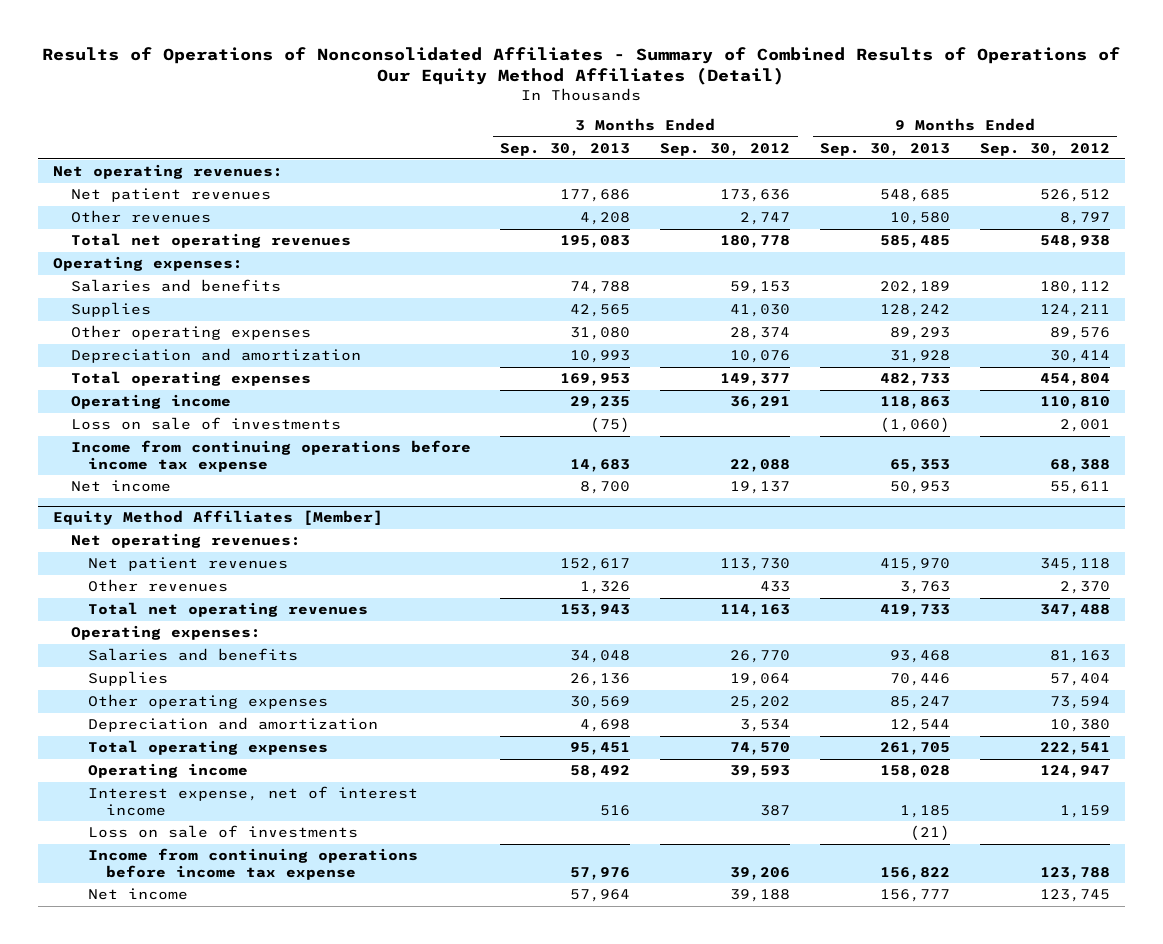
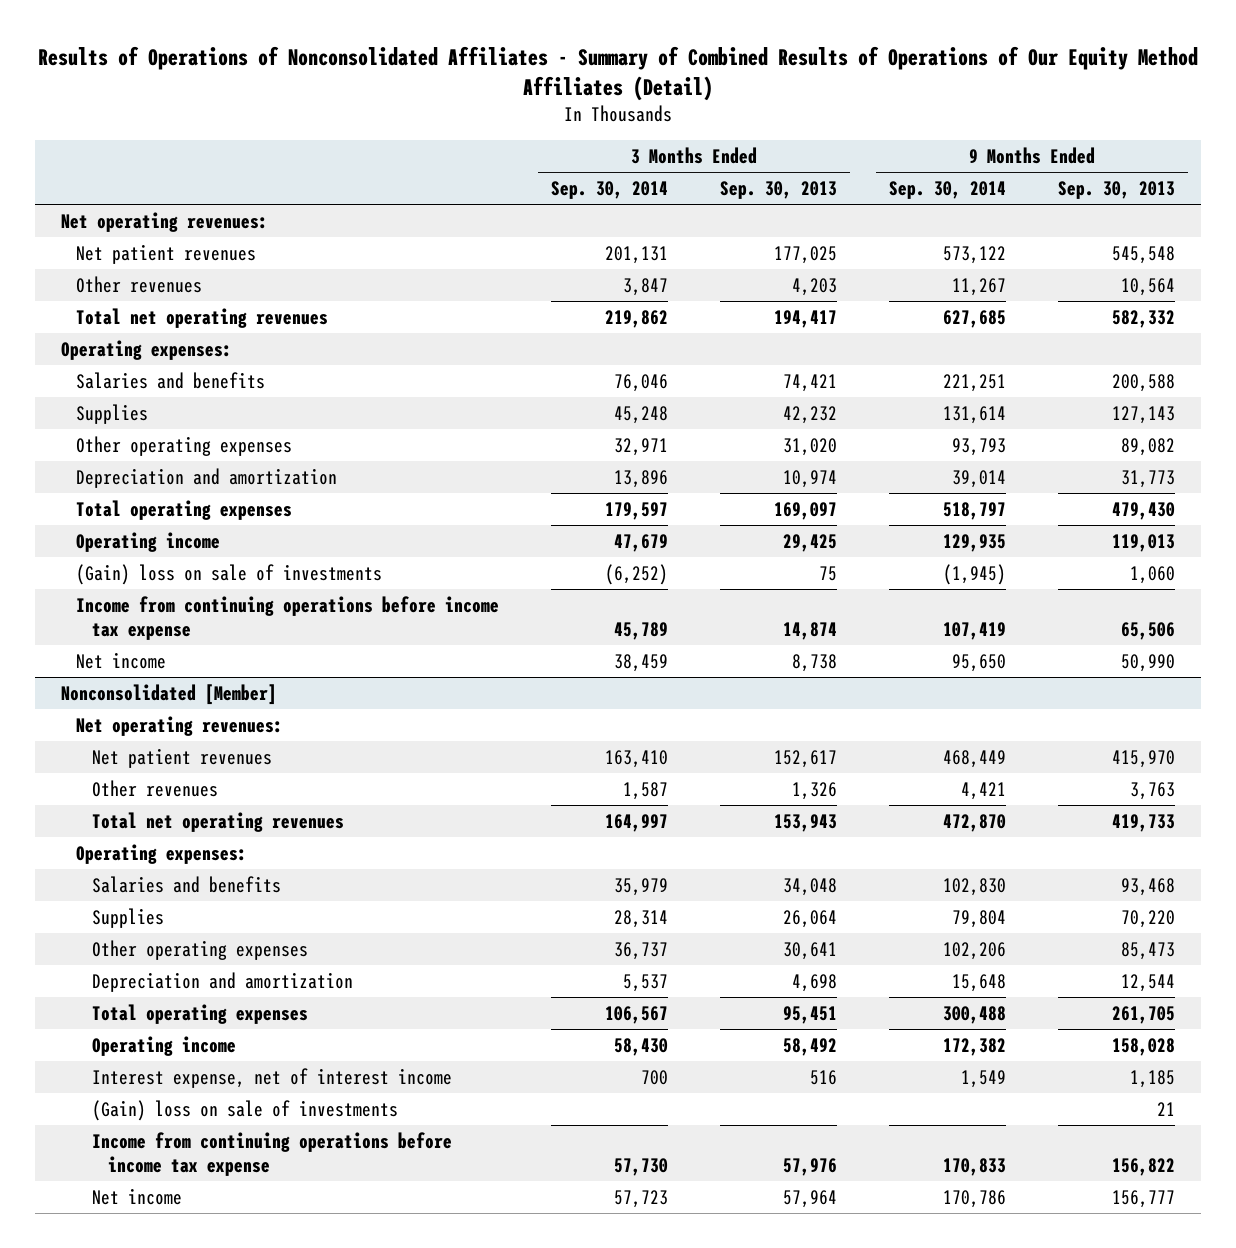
- | 3 Months Ended Sep. 30, 2013 | 3 Months Ended Sep. 30, 2012 | 9 Months Ended Sep. 30, 2013 | 9 Months Ended Sep. 30, 2012
+ | 3 Months Ended Sep. 30, 2014 | 3 Months Ended Sep. 30, 2013 | 9 Months Ended Sep. 30, 2014 | 9 Months Ended Sep. 30, 2013
- Net patient revenues | 177,686 | 173,636 | 548,685 | 526,512
- Other revenues | 4,208 | 2,747 | 10,580 | 8,797
- Total net operating revenues | 195,083 | 180,778 | 585,485 | 548,938
+ Net patient revenues | 201,131 | 177,025 | 573,122 | 545,548
+ Other revenues | 3,847 | 4,203 | 11,267 | 10,564
+ Total net operating revenues | 219,862 | 194,417 | 627,685 | 582,332
- Salaries and benefits | 74,788 | 59,153 | 202,189 | 180,112
- Supplies | 42,565 | 41,030 | 128,242 | 124,211
- Other operating expenses | 31,080 | 28,374 | 89,293 | 89,576
- Depreciation and amortization | 10,993 | 10,076 | 31,928 | 30,414
- Total operating expenses | 169,953 | 149,377 | 482,733 | 454,804
- Operating income | 29,235 | 36,291 | 118,863 | 110,810
- Loss on sale of investments | (75) | | (1,060) | 2,001
- Income from continuing operations before income tax expense | 14,683 | 22,088 | 65,353 | 68,388
- Net income | 8,700 | 19,137 | 50,953 | 55,611
- Equity Method Affiliates [Member]
+ Salaries and benefits | 76,046 | 74,421 | 221,251 | 200,588
+ Supplies | 45,248 | 42,232 | 131,614 | 127,143
+ Other operating expenses | 32,971 | 31,020 | 93,793 | 89,082
+ Depreciation and amortization | 13,896 | 10,974 | 39,014 | 31,773
+ Total operating expenses | 179,597 | 169,097 | 518,797 | 479,430
+ Operating income | 47,679 | 29,425 | 129,935 | 119,013
+ (Gain) loss on sale of investments | (6,252) | 75 | (1,945) | 1,060
+ Income from continuing operations before income tax expense | 45,789 | 14,874 | 107,419 | 65,506
+ Net income | 38,459 | 8,738 | 95,650 | 50,990
+ Nonconsolidated [Member]
- Supplies | 26,136 | 19,064 | 70,446 | 57,404
- Other operating expenses | 30,569 | 25,202 | 85,247 | 73,594
+ Supplies | 28,314 | 26,064 | 79,804 | 70,220
+ Other operating expenses | 36,737 | 30,641 | 102,206 | 85,473
- Loss on sale of investments | | | (21) |
+ (Gain) loss on sale of investments | | | | 21

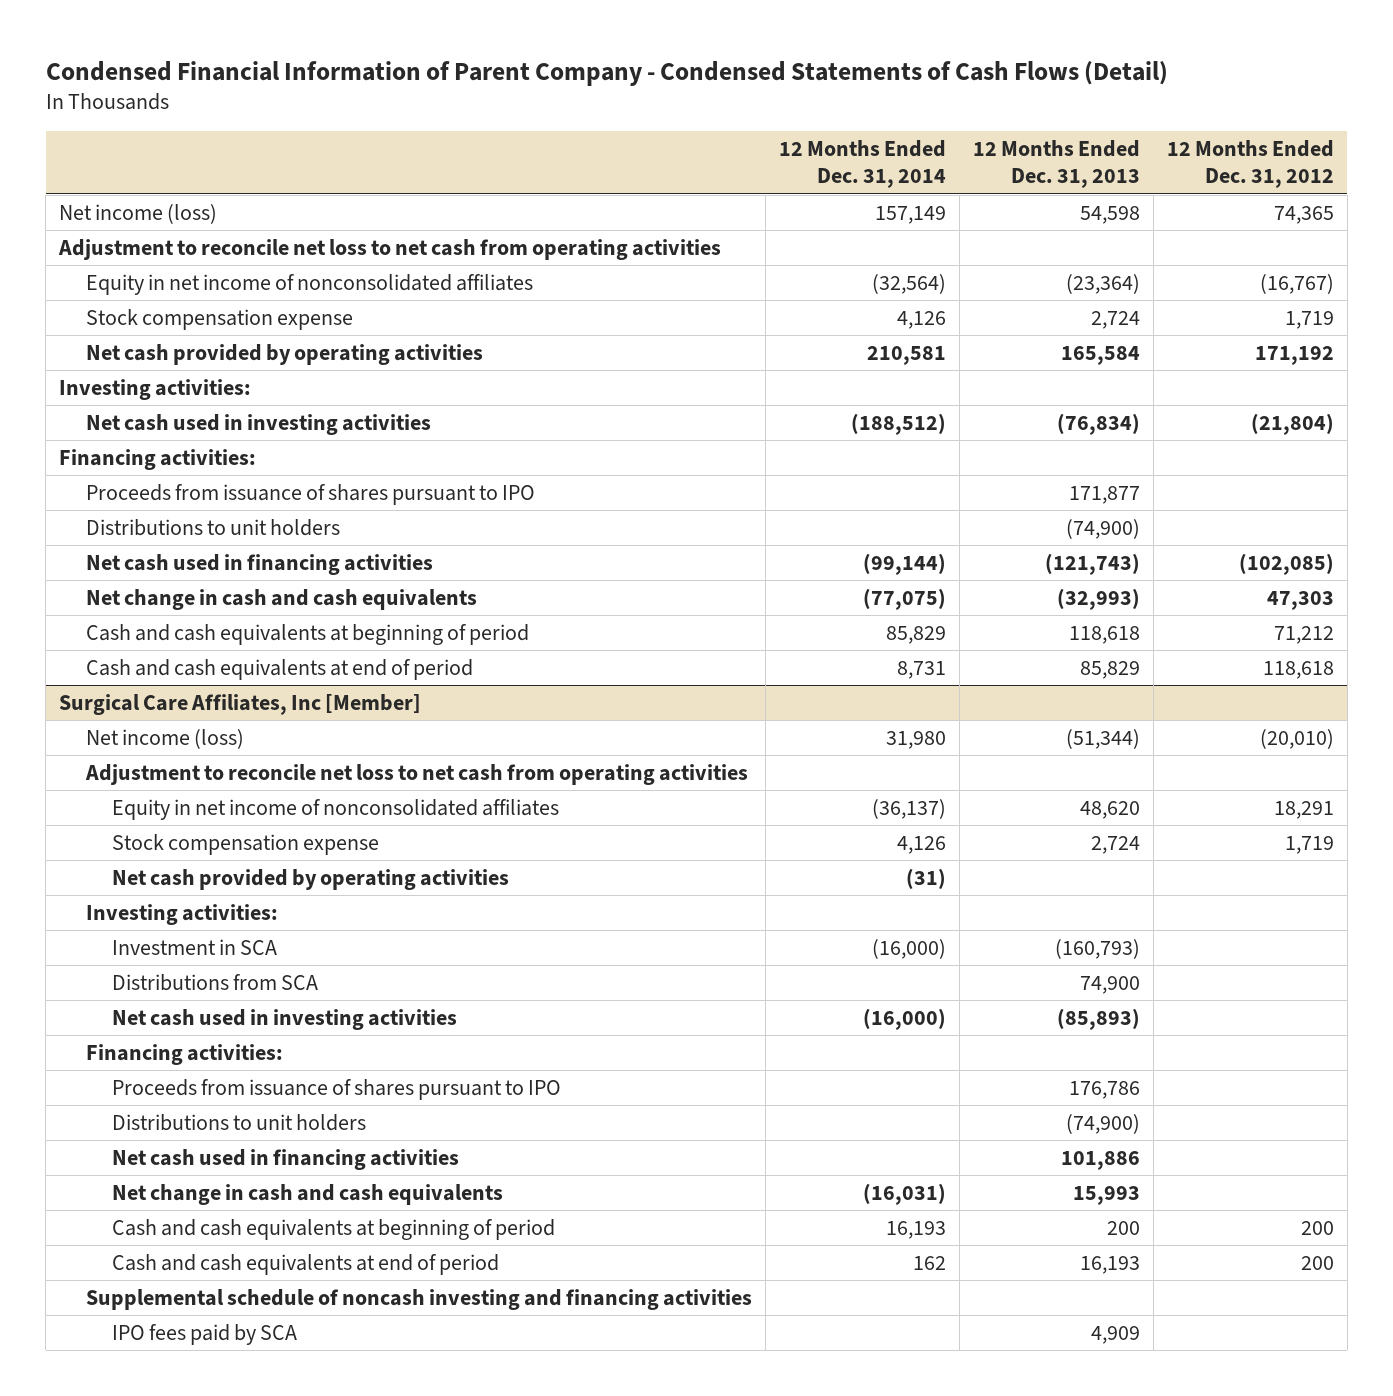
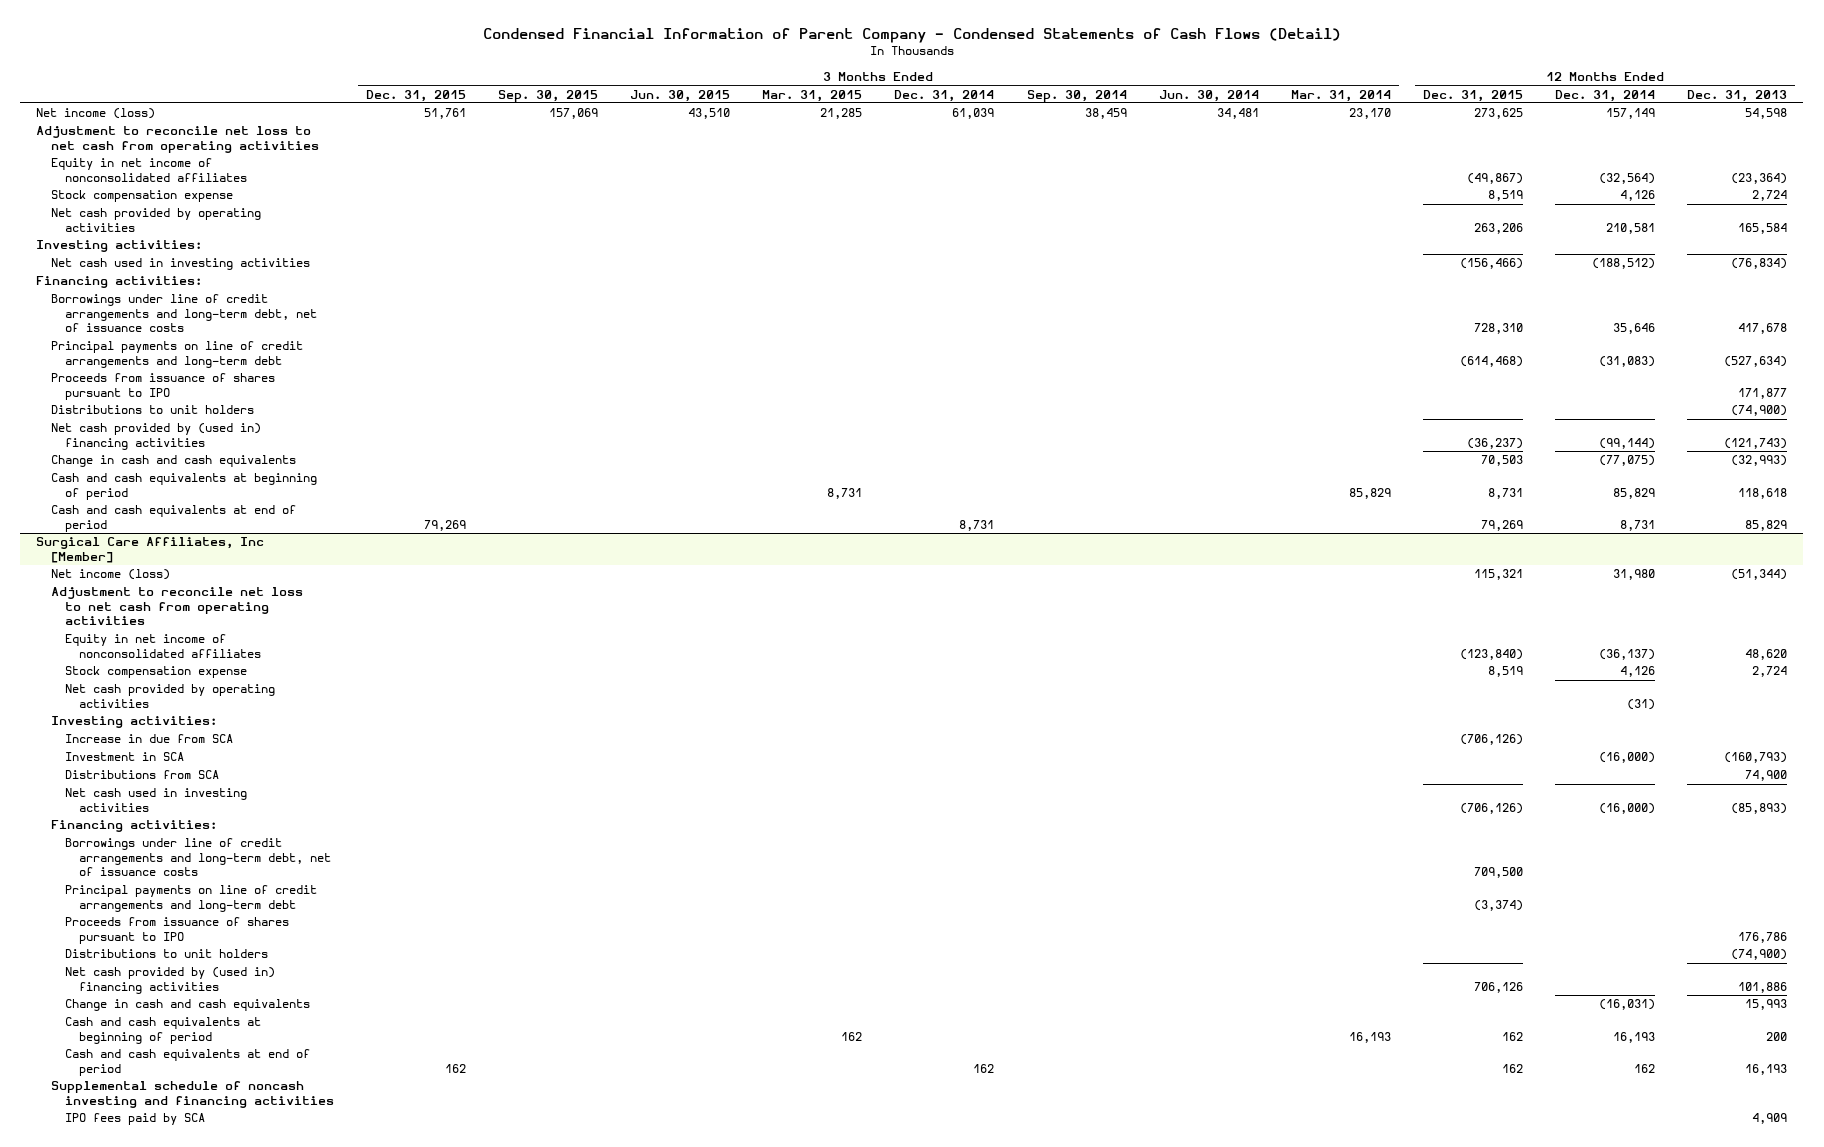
- | 12 Months Ended Dec. 31, 2014 | 12 Months Ended Dec. 31, 2013 | 12 Months Ended Dec. 31, 2012
+ | 3 Months Ended Dec. 31, 2015 | 3 Months Ended Sep. 30, 2015 | 3 Months Ended Jun. 30, 2015 | 3 Months Ended Mar. 31, 2015 | 3 Months Ended Dec. 31, 2014 | 3 Months Ended Sep. 30, 2014 | 3 Months Ended Jun. 30, 2014 | 3 Months Ended Mar. 31, 2014 | 12 Months Ended Dec. 31, 2015 | 12 Months Ended Dec. 31, 2014 | 12 Months Ended Dec. 31, 2013
+ Borrowings under line of credit arrangements and long-term debt, net of issuance costs | | | | | | | | | 728,310 | 35,646 | 417,678
+ Principal payments on line of credit arrangements and long-term debt | | | | | | | | | (614,468) | (31,083) | (527,634)
- Net cash used in financing activities | (99,144) | (121,743) | (102,085)
- Net change in cash and cash equivalents | (77,075) | (32,993) | 47,303
+ Net cash provided by (used in) financing activities | | | | | | | | | (36,237) | (99,144) | (121,743)
+ Change in cash and cash equivalents | | | | | | | | | 70,503 | (77,075) | (32,993)
@ Surgical Care Affiliates, Inc [Member]
+ Increase in due from SCA | | | | | | | | | (706,126) | |
+ Borrowings under line of credit arrangements and long-term debt, net of issuance costs | | | | | | | | | 709,500 | |
+ Principal payments on line of credit arrangements and long-term debt | | | | | | | | | (3,374) | |
- Net cash used in financing activities | | 101,886 |
- Net change in cash and cash equivalents | (16,031) | 15,993 |
+ Net cash provided by (used in) financing activities | | | | | | | | | 706,126 | | 101,886
+ Change in cash and cash equivalents | | | | | | | | | | (16,031) | 15,993

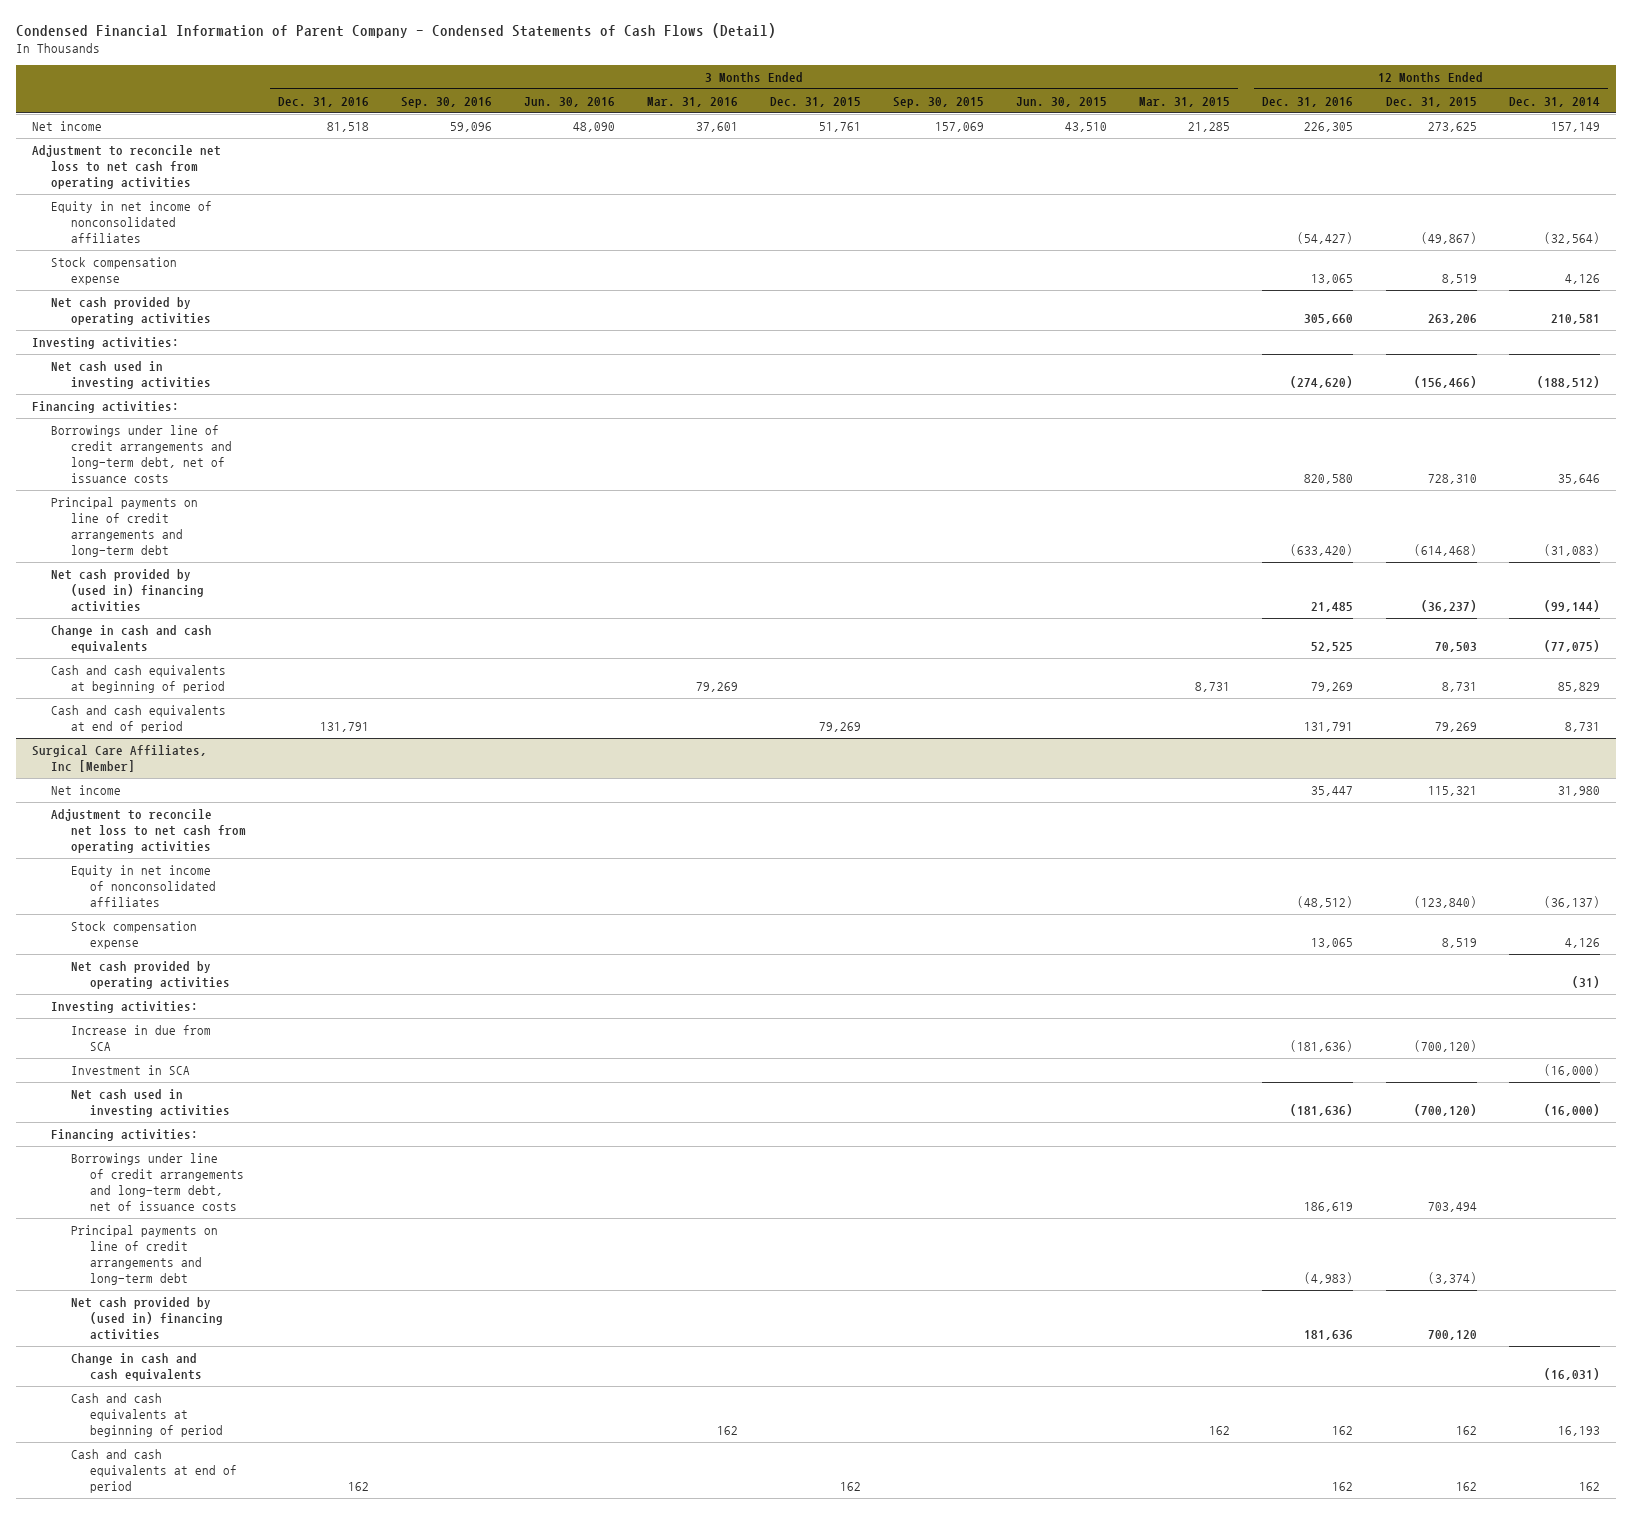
- | 3 Months Ended Dec. 31, 2015 | 3 Months Ended Sep. 30, 2015 | 3 Months Ended Jun. 30, 2015 | 3 Months Ended Mar. 31, 2015 | 3 Months Ended Dec. 31, 2014 | 3 Months Ended Sep. 30, 2014 | 3 Months Ended Jun. 30, 2014 | 3 Months Ended Mar. 31, 2014 | 12 Months Ended Dec. 31, 2015 | 12 Months Ended Dec. 31, 2014 | 12 Months Ended Dec. 31, 2013
+ | 3 Months Ended Dec. 31, 2016 | 3 Months Ended Sep. 30, 2016 | 3 Months Ended Jun. 30, 2016 | 3 Months Ended Mar. 31, 2016 | 3 Months Ended Dec. 31, 2015 | 3 Months Ended Sep. 30, 2015 | 3 Months Ended Jun. 30, 2015 | 3 Months Ended Mar. 31, 2015 | 12 Months Ended Dec. 31, 2016 | 12 Months Ended Dec. 31, 2015 | 12 Months Ended Dec. 31, 2014
- Net income (loss) | 51,761 | 157,069 | 43,510 | 21,285 | 61,039 | 38,459 | 34,481 | 23,170 | 273,625 | 157,149 | 54,598
+ Net income | 81,518 | 59,096 | 48,090 | 37,601 | 51,761 | 157,069 | 43,510 | 21,285 | 226,305 | 273,625 | 157,149
- Proceeds from issuance of shares pursuant to IPO | | | | | | | | | | | 171,877
- Distributions to unit holders | | | | | | | | | | | (74,900)
@ Surgical Care Affiliates, Inc [Member]
- Net income (loss) | | | | | | | | | 115,321 | 31,980 | (51,344)
+ Net income | | | | | | | | | 35,447 | 115,321 | 31,980
- Increase in due from SCA | | | | | | | | | (706,126) | |
+ Increase in due from SCA | | | | | | | | | (181,636) | (700,120) |
- Distributions from SCA | | | | | | | | | | | 74,900
- Net cash used in investing activities | | | | | | | | | (706,126) | (16,000) | (85,893)
+ Net cash used in investing activities | | | | | | | | | (181,636) | (700,120) | (16,000)
- Borrowings under line of credit arrangements and long-term debt, net of issuance costs | | | | | | | | | 709,500 | |
+ Borrowings under line of credit arrangements and long-term debt, net of issuance costs | | | | | | | | | 186,619 | 703,494 |
- Proceeds from issuance of shares pursuant to IPO | | | | | | | | | | | 176,786
- Distributions to unit holders | | | | | | | | | | | (74,900)
- Net cash provided by (used in) financing activities | | | | | | | | | 706,126 | | 101,886
+ Net cash provided by (used in) financing activities | | | | | | | | | 181,636 | 700,120 |
- Supplemental schedule of noncash investing and financing activities
- IPO fees paid by SCA | | | | | | | | | | | 4,909

